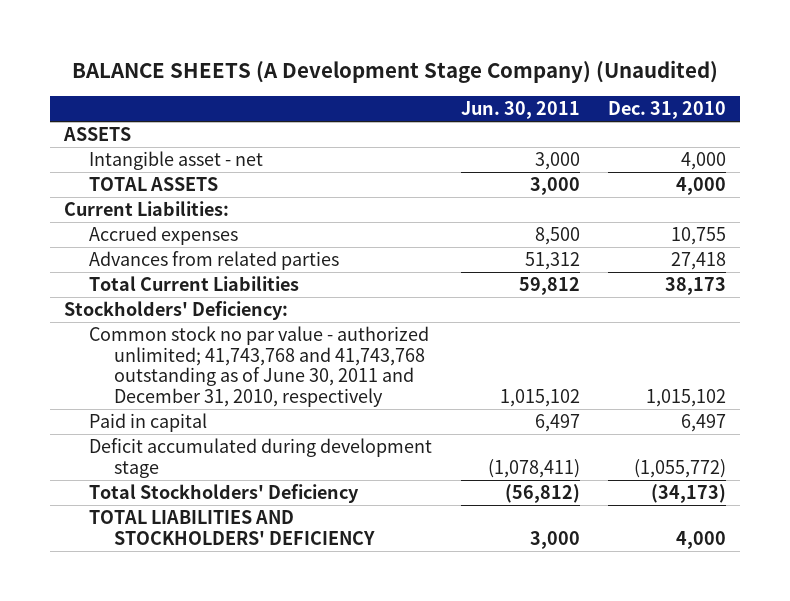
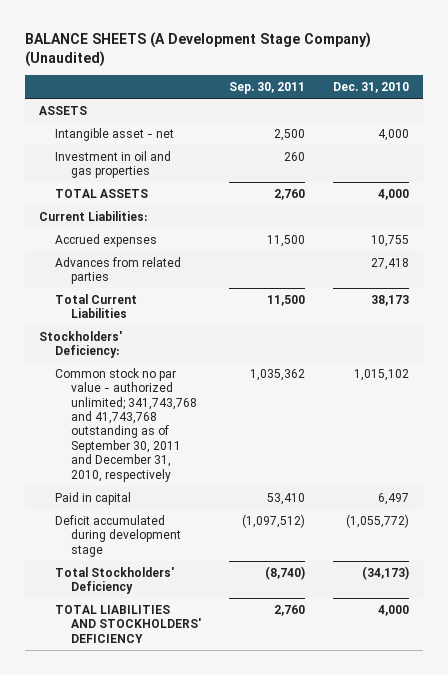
- | Jun. 30, 2011 | Dec. 31, 2010
+ | Sep. 30, 2011 | Dec. 31, 2010
+ Investment in oil and gas properties | 260 |
- Common stock no par value - authorized unlimited; 41,743,768 and 41,743,768 outstanding as of June 30, 2011 and December 31, 2010, respectively | 1,015,102 | 1,015,102
+ Common stock no par value - authorized unlimited; 341,743,768 and 41,743,768 outstanding as of September 30, 2011 and December 31, 2010, respectively | 1,035,362 | 1,015,102

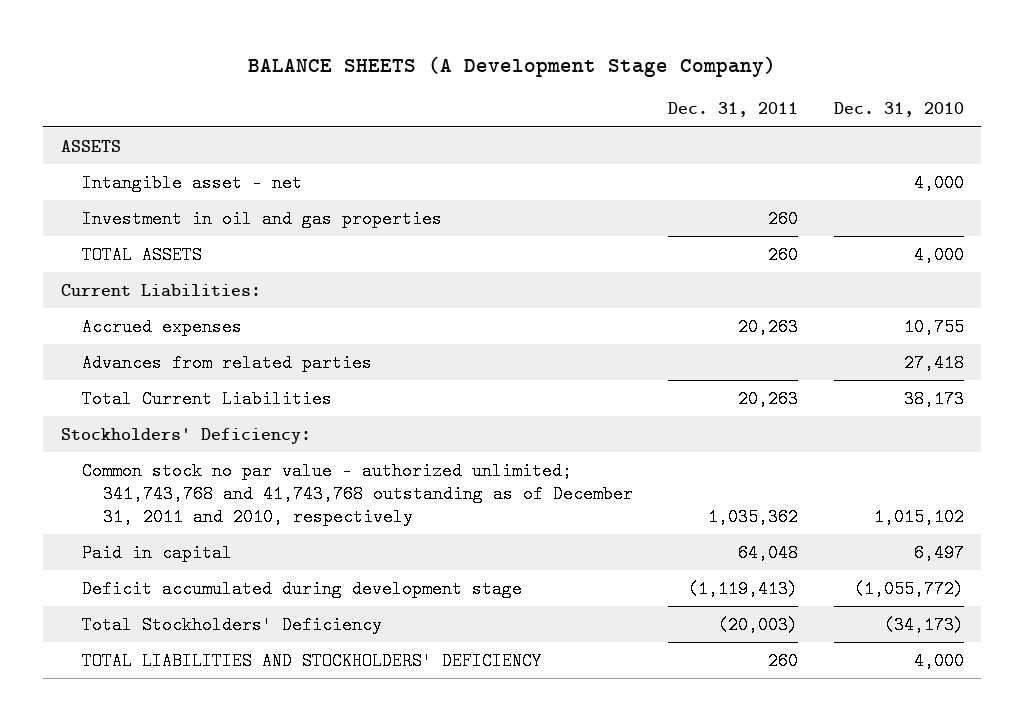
- BALANCE SHEETS (A Development Stage Company) (Unaudited)
+ BALANCE SHEETS (A Development Stage Company)
- | Sep. 30, 2011 | Dec. 31, 2010
+ | Dec. 31, 2011 | Dec. 31, 2010
- Common stock no par value - authorized unlimited; 341,743,768 and 41,743,768 outstanding as of September 30, 2011 and December 31, 2010, respectively | 1,035,362 | 1,015,102
+ Common stock no par value - authorized unlimited; 341,743,768 and 41,743,768 outstanding as of December 31, 2011 and 2010, respectively | 1,035,362 | 1,015,102

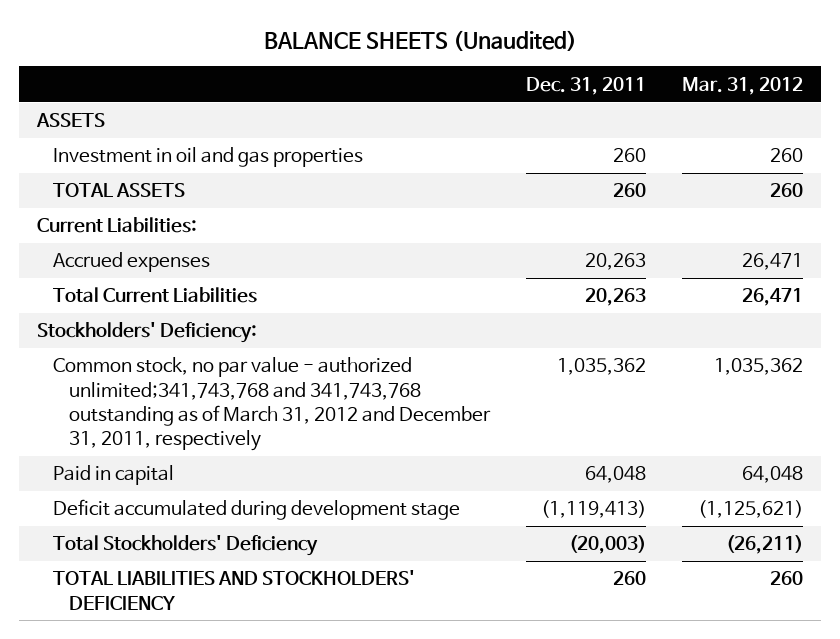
- BALANCE SHEETS (A Development Stage Company)
+ BALANCE SHEETS (Unaudited)
- | Dec. 31, 2011 | Dec. 31, 2010
+ | Dec. 31, 2011 | Mar. 31, 2012
- Intangible asset - net | | 4,000
- Advances from related parties | | 27,418
- Common stock no par value - authorized unlimited; 341,743,768 and 41,743,768 outstanding as of December 31, 2011 and 2010, respectively | 1,035,362 | 1,015,102
+ Common stock, no par value - authorized unlimited;341,743,768 and 341,743,768 outstanding as of March 31, 2012 and December 31, 2011, respectively | 1,035,362 | 1,035,362

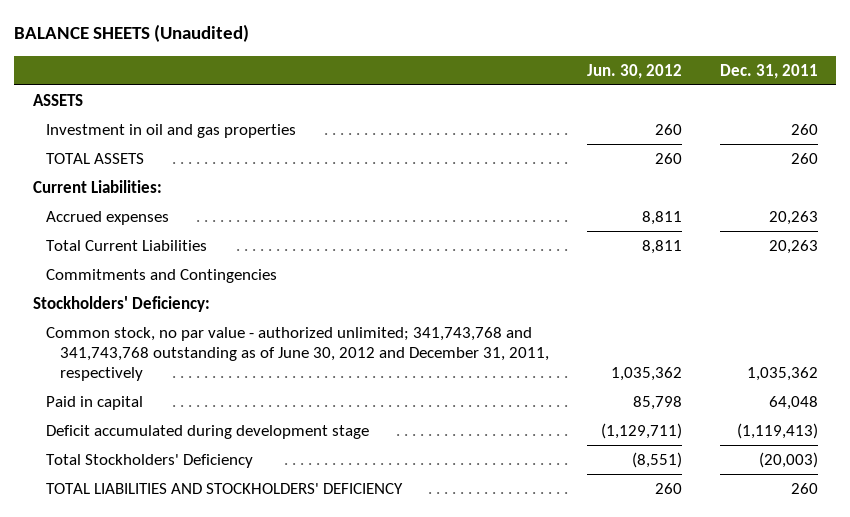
- | Dec. 31, 2011 | Mar. 31, 2012
+ | Jun. 30, 2012 | Dec. 31, 2011
+ Commitments and Contingencies
- Common stock, no par value - authorized unlimited;341,743,768 and 341,743,768 outstanding as of March 31, 2012 and December 31, 2011, respectively | 1,035,362 | 1,035,362
+ Common stock, no par value - authorized unlimited; 341,743,768 and 341,743,768 outstanding as of June 30, 2012 and December 31, 2011, respectively | 1,035,362 | 1,035,362

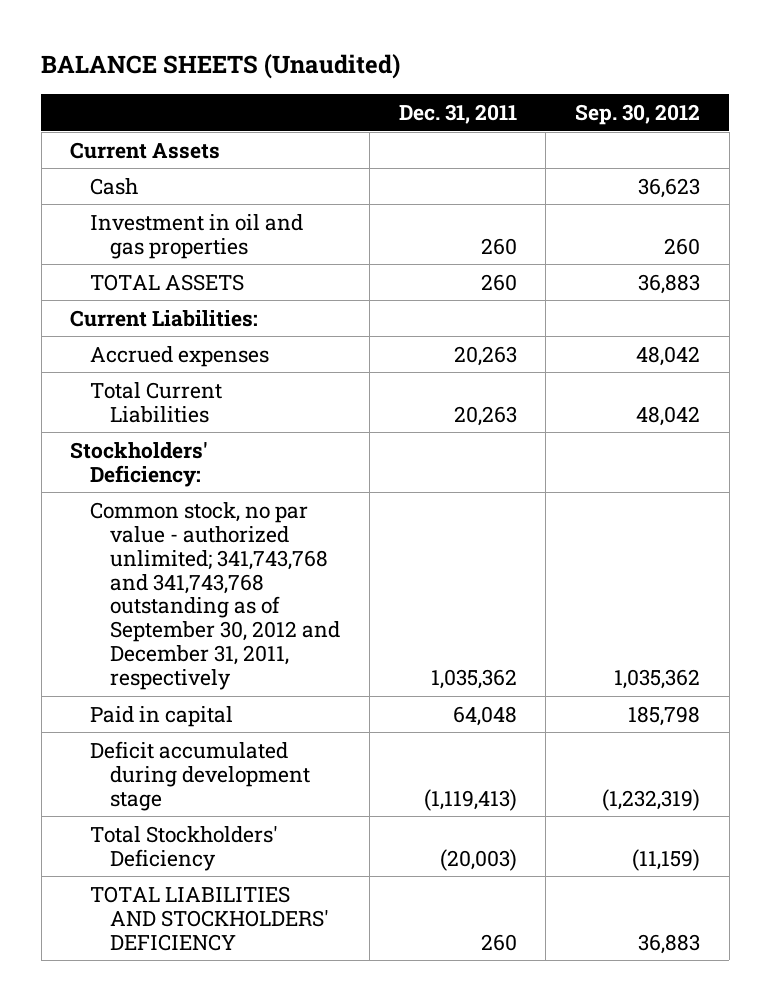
- | Jun. 30, 2012 | Dec. 31, 2011
+ | Dec. 31, 2011 | Sep. 30, 2012
- ASSETS
+ Current Assets
+ Cash | | 36,623
- Commitments and Contingencies
- Common stock, no par value - authorized unlimited; 341,743,768 and 341,743,768 outstanding as of June 30, 2012 and December 31, 2011, respectively | 1,035,362 | 1,035,362
+ Common stock, no par value - authorized unlimited; 341,743,768 and 341,743,768 outstanding as of September 30, 2012 and December 31, 2011, respectively | 1,035,362 | 1,035,362

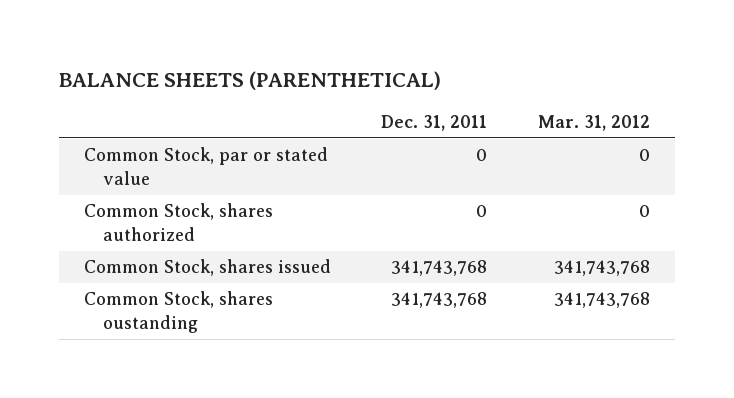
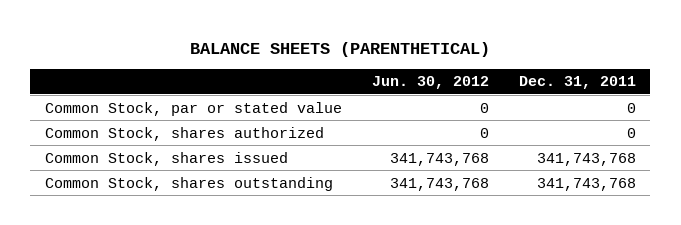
- | Dec. 31, 2011 | Mar. 31, 2012
+ | Jun. 30, 2012 | Dec. 31, 2011
- Common Stock, shares oustanding | 341,743,768 | 341,743,768
+ Common Stock, shares outstanding | 341,743,768 | 341,743,768

